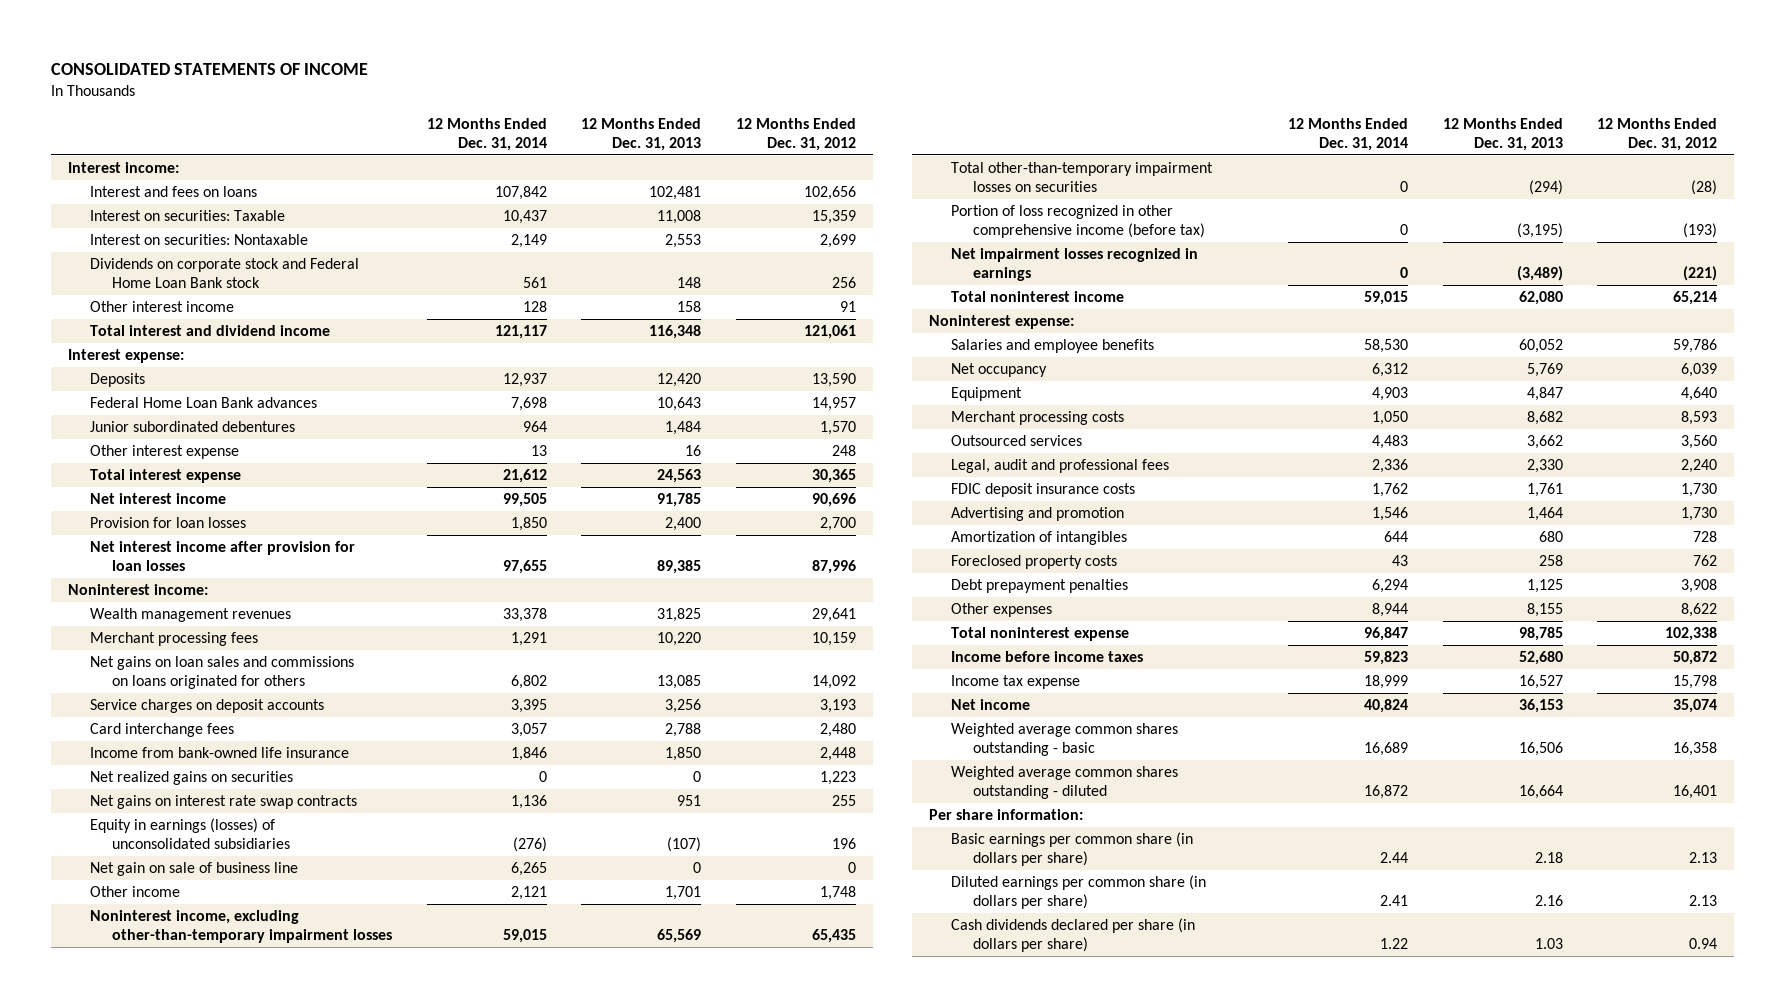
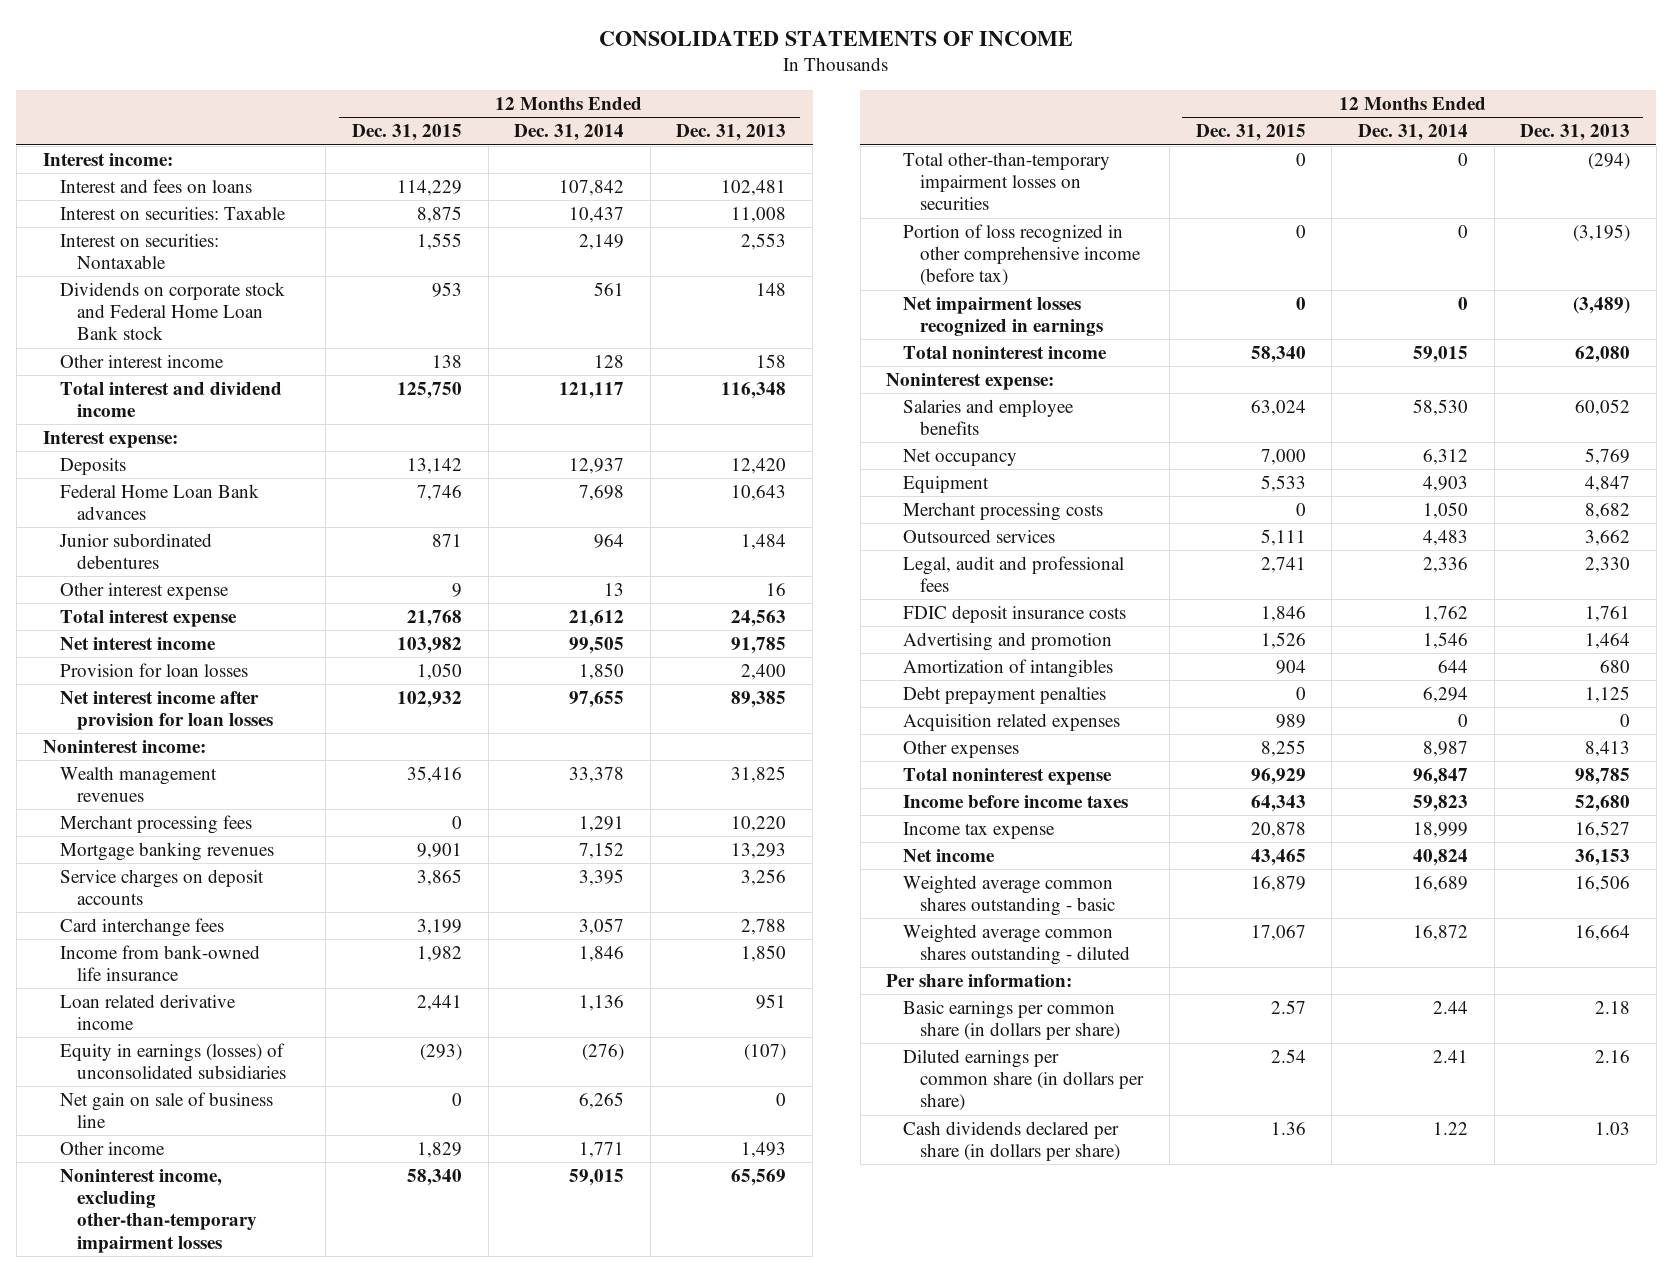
- | 12 Months Ended Dec. 31, 2014 | 12 Months Ended Dec. 31, 2013 | 12 Months Ended Dec. 31, 2012
+ | 12 Months Ended Dec. 31, 2015 | 12 Months Ended Dec. 31, 2014 | 12 Months Ended Dec. 31, 2013
- Net gains on loan sales and commissions on loans originated for others | 6,802 | 13,085 | 14,092
+ Mortgage banking revenues | 9,901 | 7,152 | 13,293
- Net realized gains on securities | 0 | 0 | 1,223
- Net gains on interest rate swap contracts | 1,136 | 951 | 255
+ Loan related derivative income | 2,441 | 1,136 | 951
- Other income | 2,121 | 1,701 | 1,748
+ Other income | 1,829 | 1,771 | 1,493
- Foreclosed property costs | 43 | 258 | 762
- Other expenses | 8,944 | 8,155 | 8,622
+ Acquisition related expenses | 989 | 0 | 0
+ Other expenses | 8,255 | 8,987 | 8,413

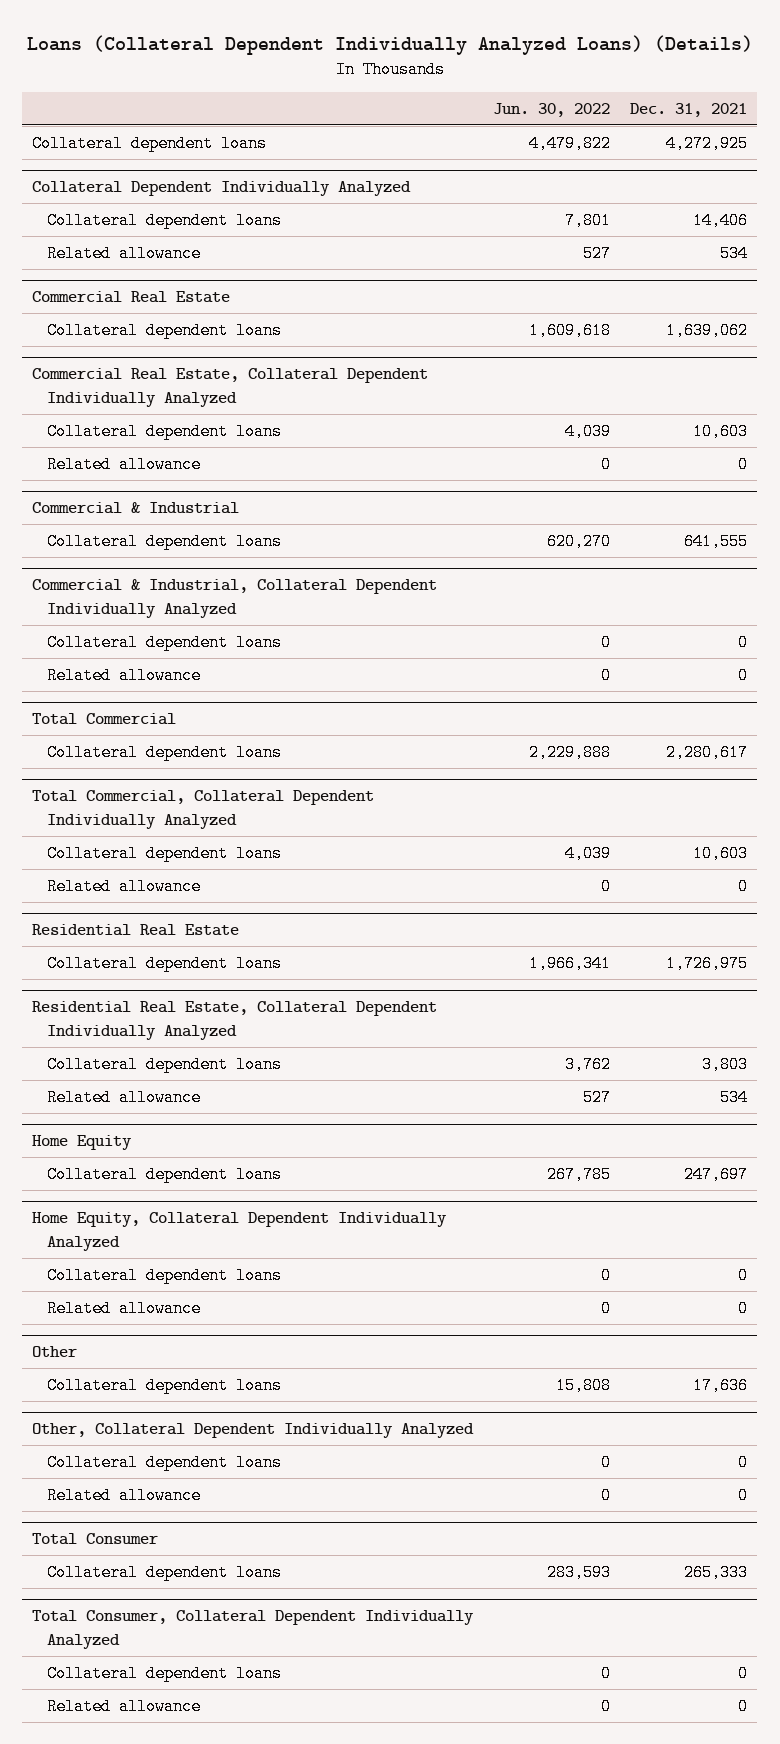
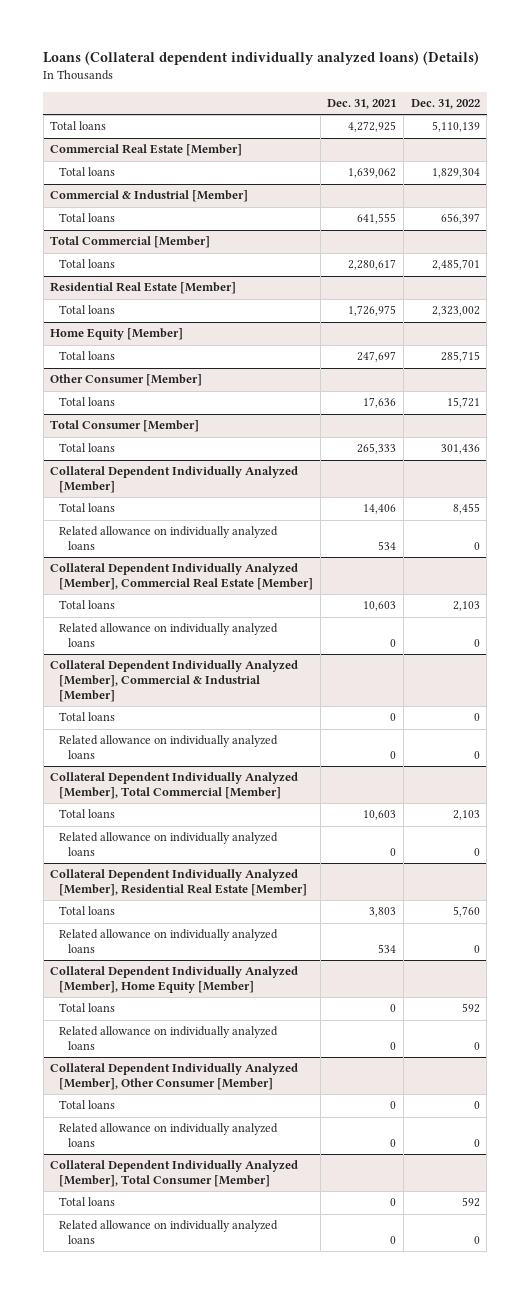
- Loans (Collateral Dependent Individually Analyzed Loans) (Details)
+ Loans (Collateral dependent individually analyzed loans) (Details)
- | Jun. 30, 2022 | Dec. 31, 2021
+ | Dec. 31, 2021 | Dec. 31, 2022
- Collateral dependent loans | 4,479,822 | 4,272,925
- Collateral Dependent Individually Analyzed
- Collateral dependent loans | 7,801 | 14,406
- Related allowance | 527 | 534
- Commercial Real Estate
- Collateral dependent loans | 1,609,618 | 1,639,062
- Commercial Real Estate, Collateral Dependent Individually Analyzed
- Collateral dependent loans | 4,039 | 10,603
- Related allowance | 0 | 0
- Commercial & Industrial
- Collateral dependent loans | 620,270 | 641,555
- Commercial & Industrial, Collateral Dependent Individually Analyzed
- Collateral dependent loans | 0 | 0
- Related allowance | 0 | 0
- Total Commercial
- Collateral dependent loans | 2,229,888 | 2,280,617
- Total Commercial, Collateral Dependent Individually Analyzed
- Collateral dependent loans | 4,039 | 10,603
- Related allowance | 0 | 0
- Residential Real Estate
- Collateral dependent loans | 1,966,341 | 1,726,975
- Residential Real Estate, Collateral Dependent Individually Analyzed
- Collateral dependent loans | 3,762 | 3,803
- Related allowance | 527 | 534
- Home Equity
- Collateral dependent loans | 267,785 | 247,697
- Home Equity, Collateral Dependent Individually Analyzed
- Collateral dependent loans | 0 | 0
- Related allowance | 0 | 0
- Other
- Collateral dependent loans | 15,808 | 17,636
- Other, Collateral Dependent Individually Analyzed
- Collateral dependent loans | 0 | 0
- Related allowance | 0 | 0
- Total Consumer
- Collateral dependent loans | 283,593 | 265,333
- Total Consumer, Collateral Dependent Individually Analyzed
- Collateral dependent loans | 0 | 0
- Related allowance | 0 | 0
+ Total loans | 4,272,925 | 5,110,139
+ Commercial Real Estate [Member]
+ Total loans | 1,639,062 | 1,829,304
+ Commercial & Industrial [Member]
+ Total loans | 641,555 | 656,397
+ Total Commercial [Member]
+ Total loans | 2,280,617 | 2,485,701
+ Residential Real Estate [Member]
+ Total loans | 1,726,975 | 2,323,002
+ Home Equity [Member]
+ Total loans | 247,697 | 285,715
+ Other Consumer [Member]
+ Total loans | 17,636 | 15,721
+ Total Consumer [Member]
+ Total loans | 265,333 | 301,436
+ Collateral Dependent Individually Analyzed [Member]
+ Total loans | 14,406 | 8,455
+ Related allowance on individually analyzed loans | 534 | 0
+ Collateral Dependent Individually Analyzed [Member], Commercial Real Estate [Member]
+ Total loans | 10,603 | 2,103
+ Related allowance on individually analyzed loans | 0 | 0
+ Collateral Dependent Individually Analyzed [Member], Commercial & Industrial [Member]
+ Total loans | 0 | 0
+ Related allowance on individually analyzed loans | 0 | 0
+ Collateral Dependent Individually Analyzed [Member], Total Commercial [Member]
+ Total loans | 10,603 | 2,103
+ Related allowance on individually analyzed loans | 0 | 0
+ Collateral Dependent Individually Analyzed [Member], Residential Real Estate [Member]
+ Total loans | 3,803 | 5,760
+ Related allowance on individually analyzed loans | 534 | 0
+ Collateral Dependent Individually Analyzed [Member], Home Equity [Member]
+ Total loans | 0 | 592
+ Related allowance on individually analyzed loans | 0 | 0
+ Collateral Dependent Individually Analyzed [Member], Other Consumer [Member]
+ Total loans | 0 | 0
+ Related allowance on individually analyzed loans | 0 | 0
+ Collateral Dependent Individually Analyzed [Member], Total Consumer [Member]
+ Total loans | 0 | 592
+ Related allowance on individually analyzed loans | 0 | 0

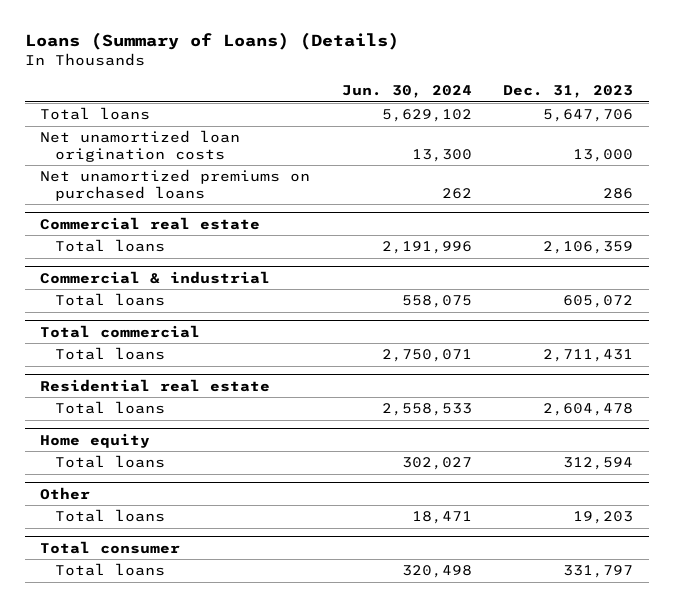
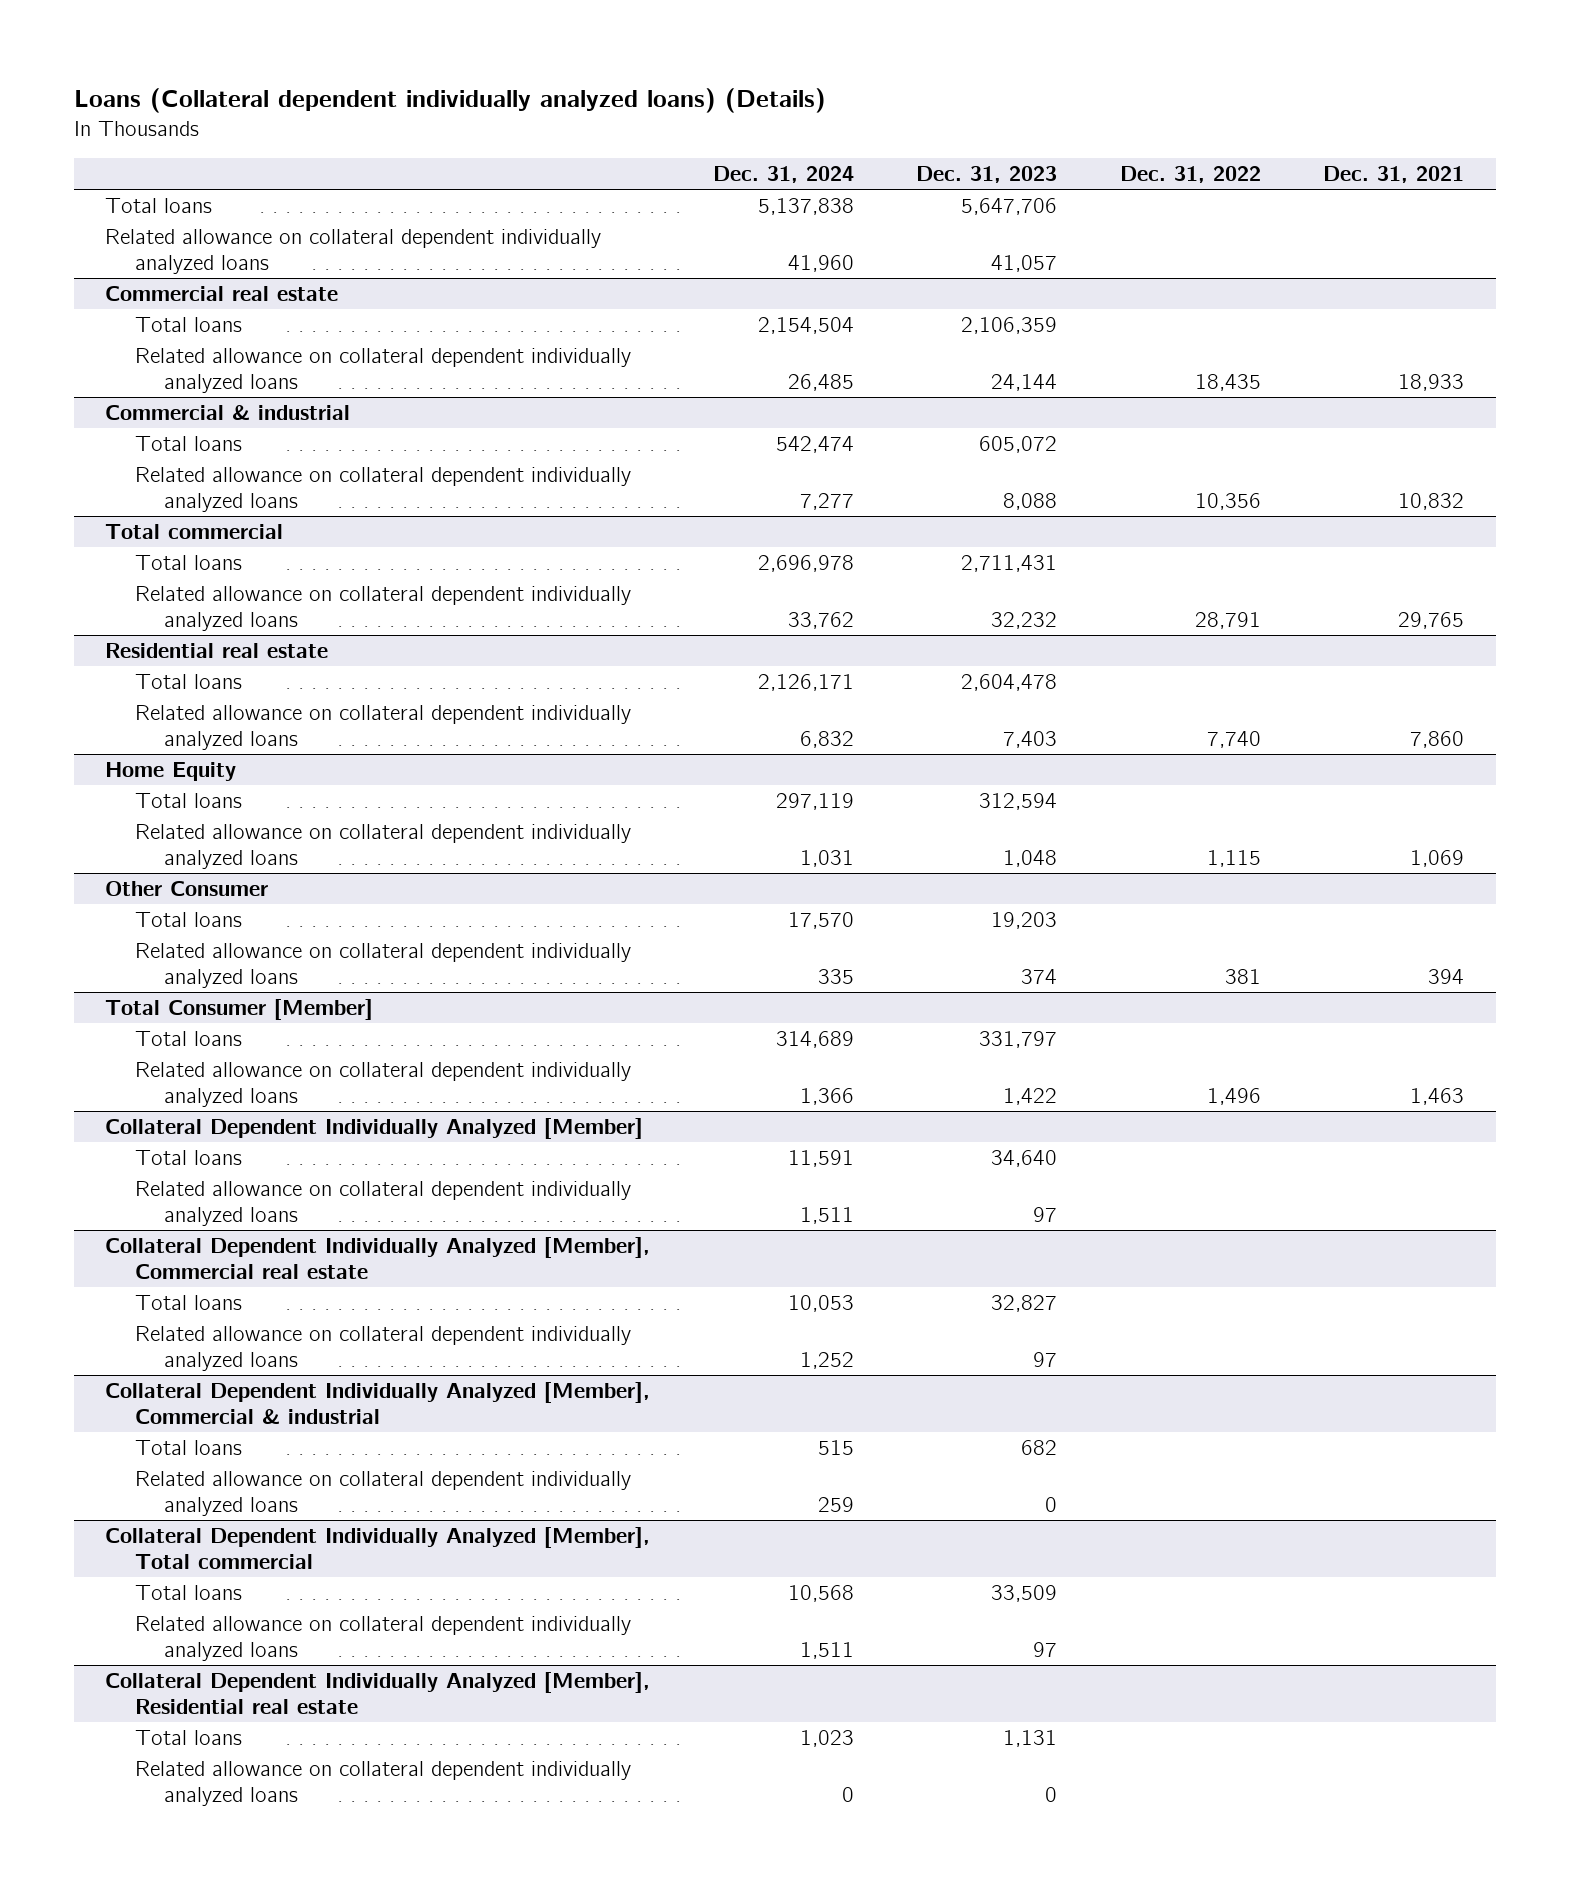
- Loans (Summary of Loans) (Details)
+ Loans (Collateral dependent individually analyzed loans) (Details)
- | Jun. 30, 2024 | Dec. 31, 2023
+ | Dec. 31, 2024 | Dec. 31, 2023 | Dec. 31, 2022 | Dec. 31, 2021
- Net unamortized loan origination costs | 13,300 | 13,000
- Net unamortized premiums on purchased loans | 262 | 286
+ Related allowance on collateral dependent individually analyzed loans | 41,960 | 41,057 | |
@ Commercial real estate
+ Related allowance on collateral dependent individually analyzed loans | 26,485 | 24,144 | 18,435 | 18,933
@ Commercial & industrial
+ Related allowance on collateral dependent individually analyzed loans | 7,277 | 8,088 | 10,356 | 10,832
@ Total commercial
+ Related allowance on collateral dependent individually analyzed loans | 33,762 | 32,232 | 28,791 | 29,765
- Home equity
@ Residential real estate
+ Related allowance on collateral dependent individually analyzed loans | 6,832 | 7,403 | 7,740 | 7,860
+ Home Equity
- Other
+ Related allowance on collateral dependent individually analyzed loans | 1,031 | 1,048 | 1,115 | 1,069
+ Other Consumer
- Total consumer
+ Related allowance on collateral dependent individually analyzed loans | 335 | 374 | 381 | 394
+ Total Consumer [Member]
+ Related allowance on collateral dependent individually analyzed loans | 1,366 | 1,422 | 1,496 | 1,463
+ Collateral Dependent Individually Analyzed [Member]
+ Total loans | 11,591 | 34,640 | |
+ Related allowance on collateral dependent individually analyzed loans | 1,511 | 97 | |
+ Collateral Dependent Individually Analyzed [Member], Commercial real estate
+ Total loans | 10,053 | 32,827 | |
+ Related allowance on collateral dependent individually analyzed loans | 1,252 | 97 | |
+ Collateral Dependent Individually Analyzed [Member], Commercial & industrial
+ Total loans | 515 | 682 | |
+ Related allowance on collateral dependent individually analyzed loans | 259 | 0 | |
+ Collateral Dependent Individually Analyzed [Member], Total commercial
+ Total loans | 10,568 | 33,509 | |
+ Related allowance on collateral dependent individually analyzed loans | 1,511 | 97 | |
+ Collateral Dependent Individually Analyzed [Member], Residential real estate
+ Total loans | 1,023 | 1,131 | |
+ Related allowance on collateral dependent individually analyzed loans | 0 | 0 | |

